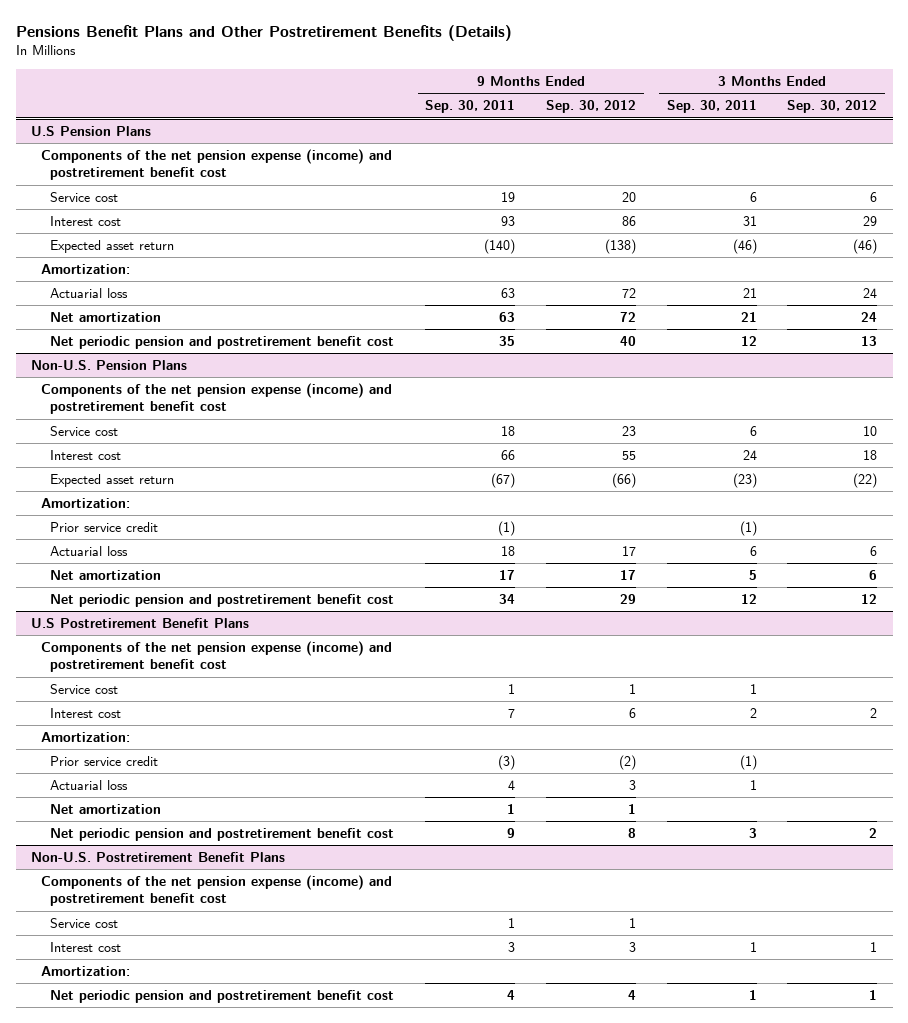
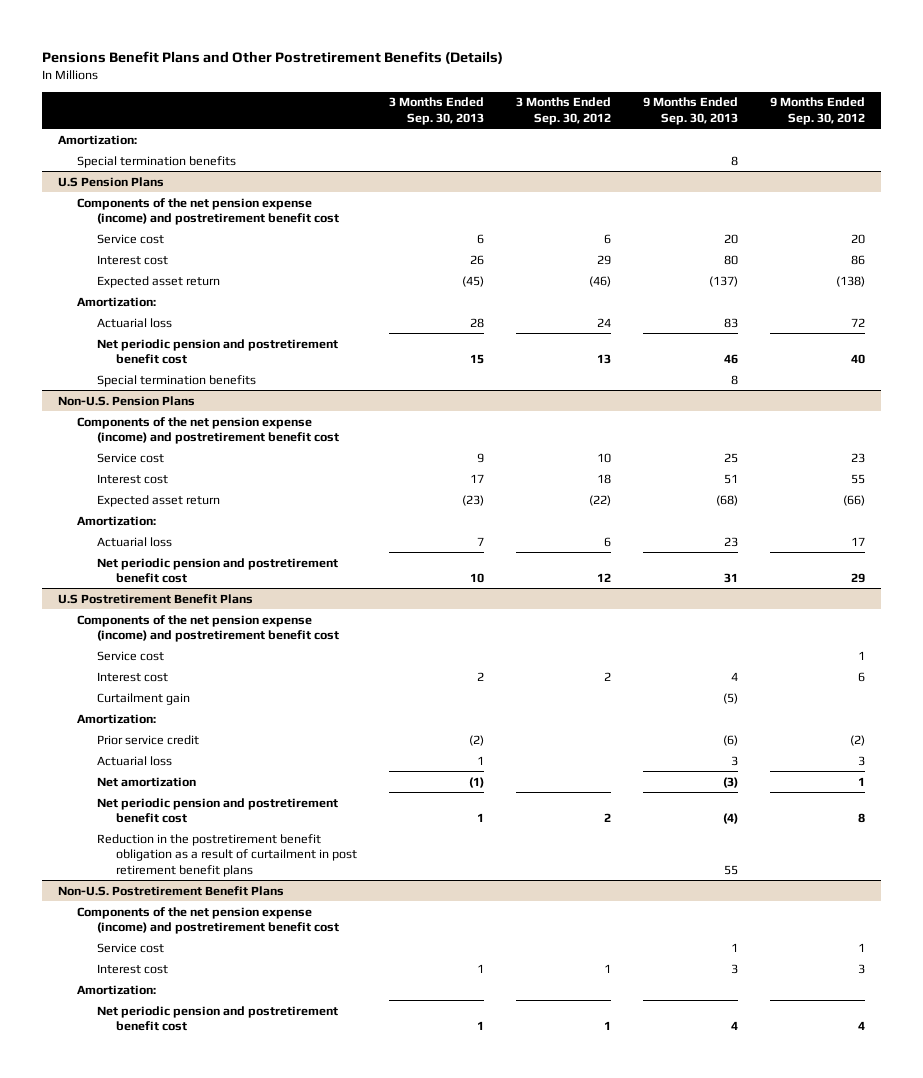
- | 9 Months Ended Sep. 30, 2011 | 9 Months Ended Sep. 30, 2012 | 3 Months Ended Sep. 30, 2011 | 3 Months Ended Sep. 30, 2012
+ | 3 Months Ended Sep. 30, 2013 | 3 Months Ended Sep. 30, 2012 | 9 Months Ended Sep. 30, 2013 | 9 Months Ended Sep. 30, 2012
+ Amortization:
+ Special termination benefits | | | 8 |
@ U.S Pension Plans
- Net amortization | 63 | 72 | 21 | 24
+ Special termination benefits | | | 8 |
@ Non-U.S. Pension Plans
- Prior service credit | (1) | | (1) |
- Net amortization | 17 | 17 | 5 | 6
@ U.S Postretirement Benefit Plans
+ Curtailment gain | | | (5) |
+ Reduction in the postretirement benefit obligation as a result of curtailment in post retirement benefit plans | | | 55 |

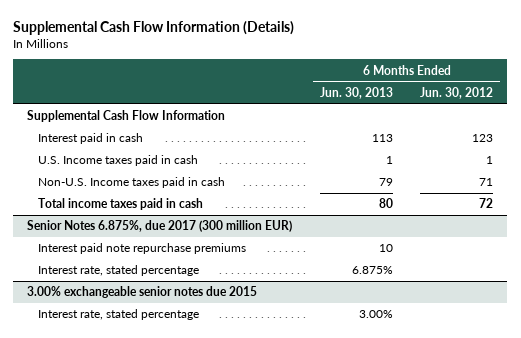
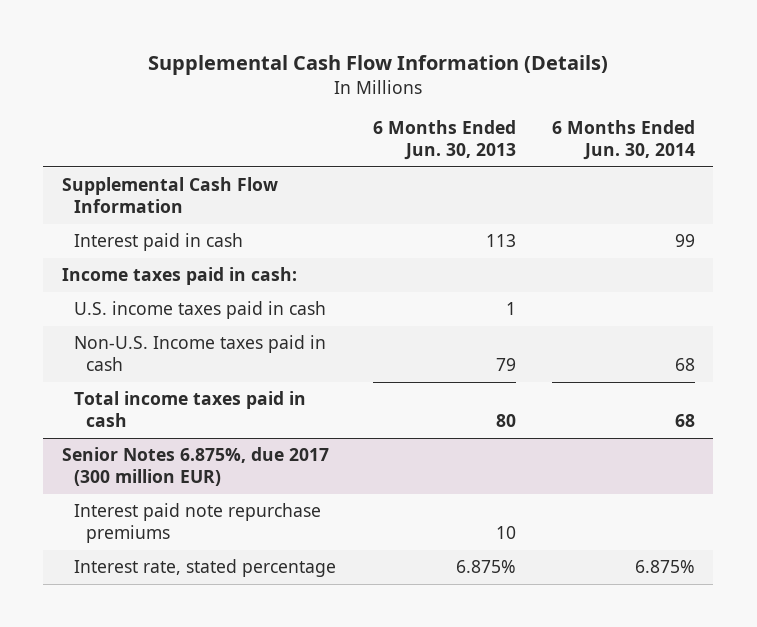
- | 6 Months Ended Jun. 30, 2013 | 6 Months Ended Jun. 30, 2012
+ | 6 Months Ended Jun. 30, 2013 | 6 Months Ended Jun. 30, 2014
- U.S. Income taxes paid in cash | 1 | 1
+ Income taxes paid in cash:
+ U.S. income taxes paid in cash | 1 |
- 3.00% exchangeable senior notes due 2015
- Interest rate, stated percentage | 3.00% |

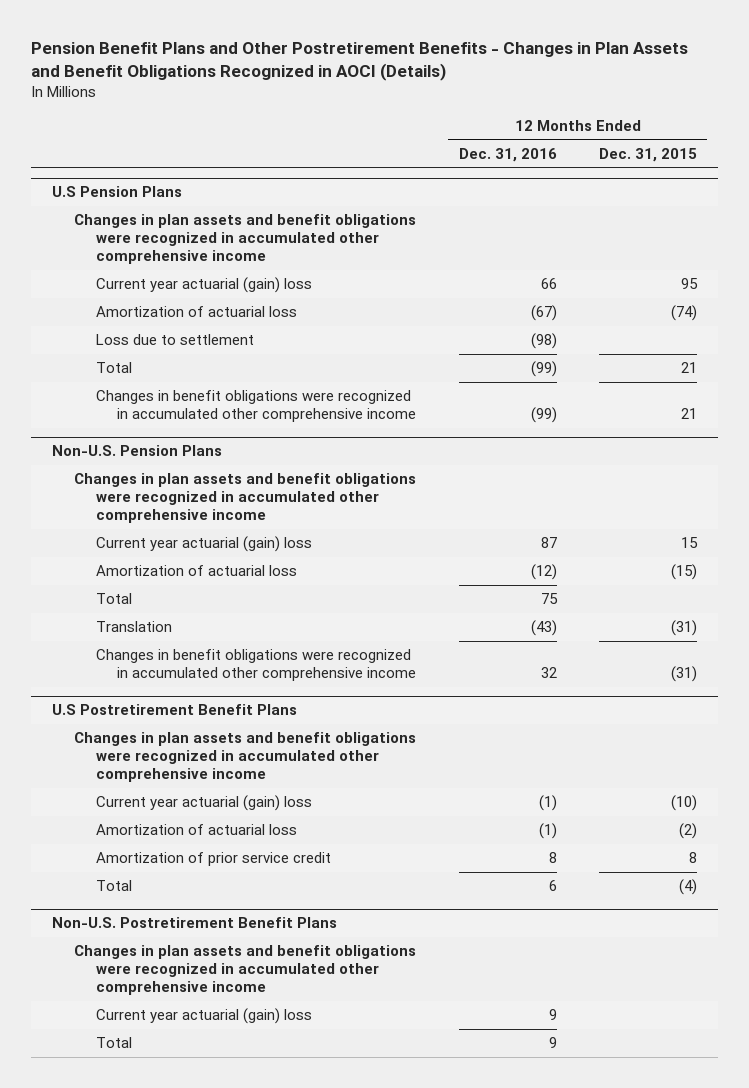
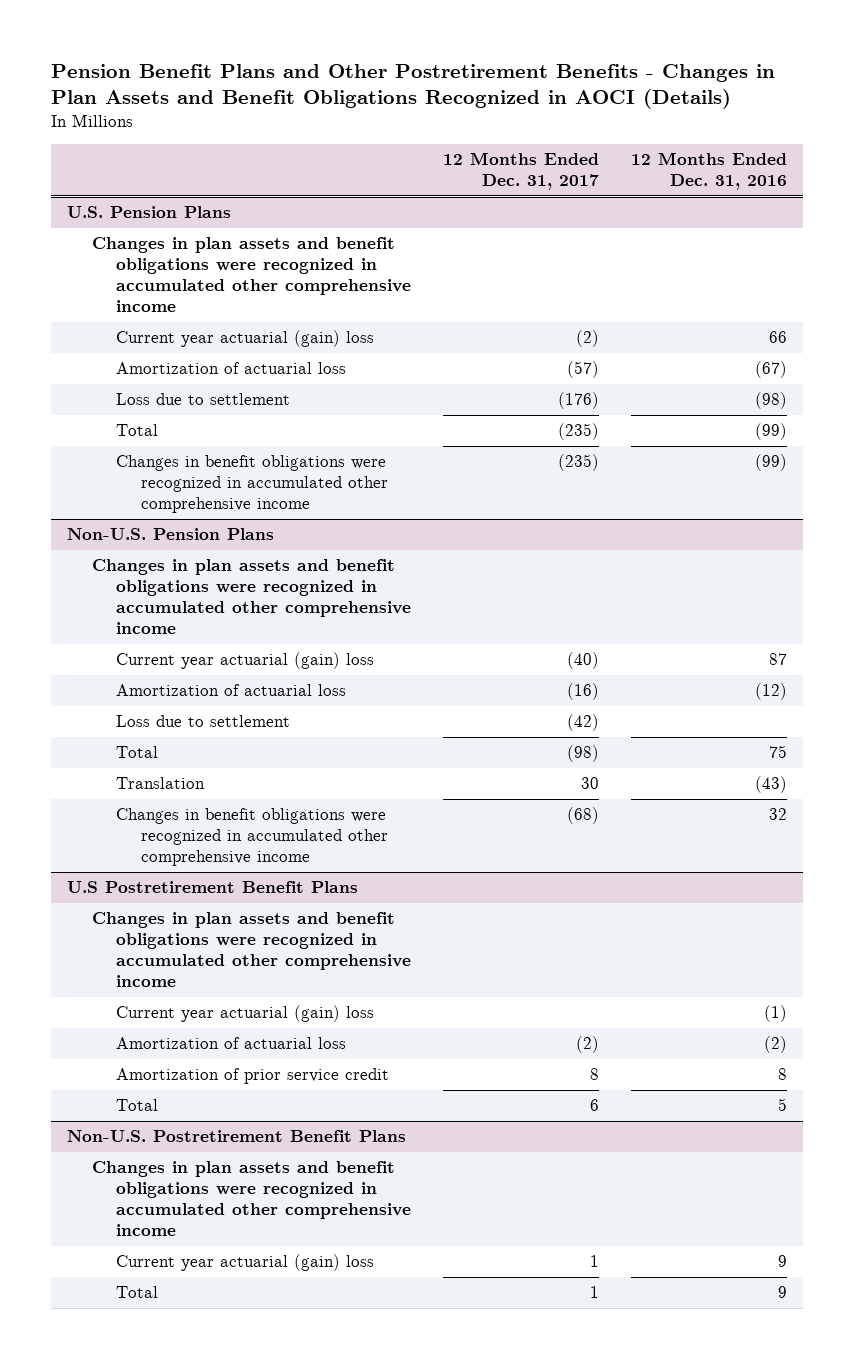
- | 12 Months Ended Dec. 31, 2016 | 12 Months Ended Dec. 31, 2015
+ | 12 Months Ended Dec. 31, 2017 | 12 Months Ended Dec. 31, 2016
- U.S Pension Plans
+ U.S. Pension Plans
@ Non-U.S. Pension Plans
+ Loss due to settlement | (42) |
@ U.S Postretirement Benefit Plans
- Amortization of actuarial loss | (1) | (2)
+ Amortization of actuarial loss | (2) | (2)
- Total | 6 | (4)
+ Total | 6 | 5

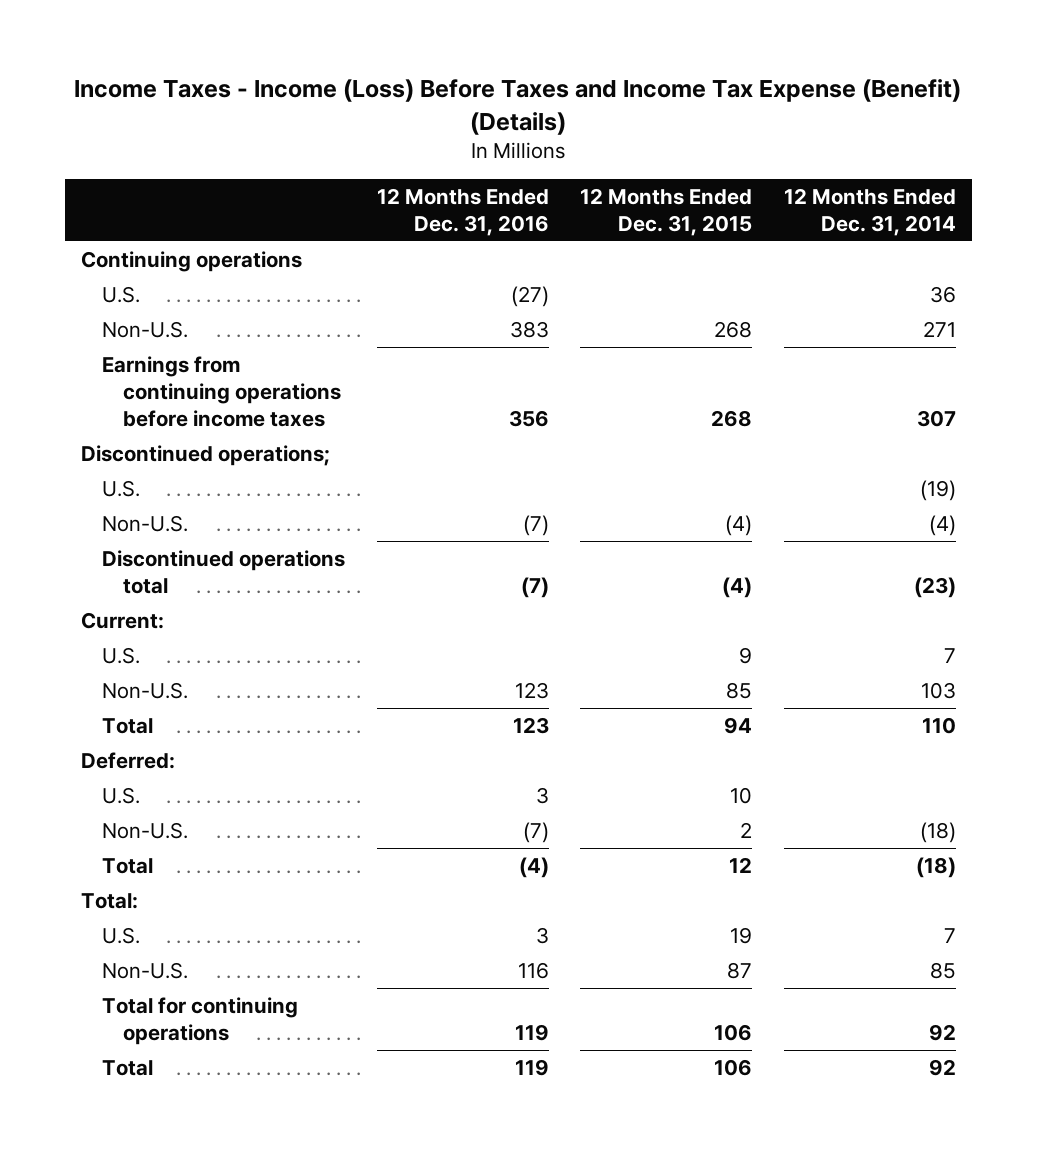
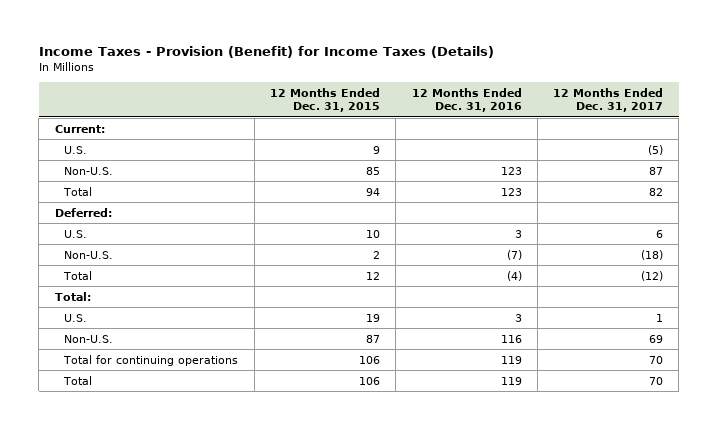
- Income Taxes - Income (Loss) Before Taxes and Income Tax Expense (Benefit) (Details)
+ Income Taxes - Provision (Benefit) for Income Taxes (Details)
- | 12 Months Ended Dec. 31, 2016 | 12 Months Ended Dec. 31, 2015 | 12 Months Ended Dec. 31, 2014
+ | 12 Months Ended Dec. 31, 2015 | 12 Months Ended Dec. 31, 2016 | 12 Months Ended Dec. 31, 2017
- Continuing operations
- U.S. | (27) | | 36
- Non-U.S. | 383 | 268 | 271
- Earnings from continuing operations before income taxes | 356 | 268 | 307
- Discontinued operations;
- U.S. | | | (19)
- Non-U.S. | (7) | (4) | (4)
- Discontinued operations total | (7) | (4) | (23)

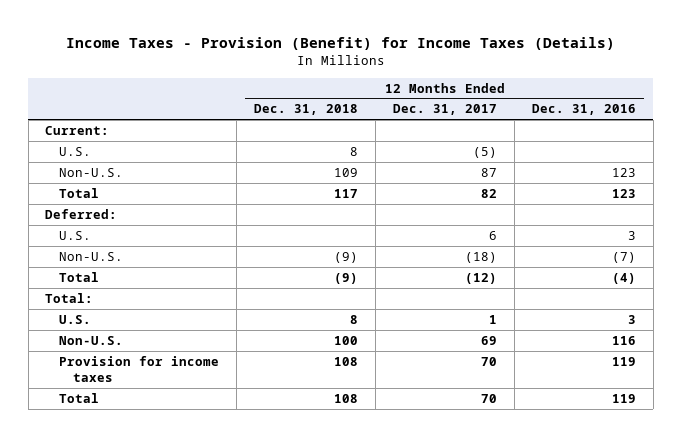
- | 12 Months Ended Dec. 31, 2015 | 12 Months Ended Dec. 31, 2016 | 12 Months Ended Dec. 31, 2017
+ | 12 Months Ended Dec. 31, 2018 | 12 Months Ended Dec. 31, 2017 | 12 Months Ended Dec. 31, 2016
- Total for continuing operations | 106 | 119 | 70
+ Provision for income taxes | 108 | 70 | 119

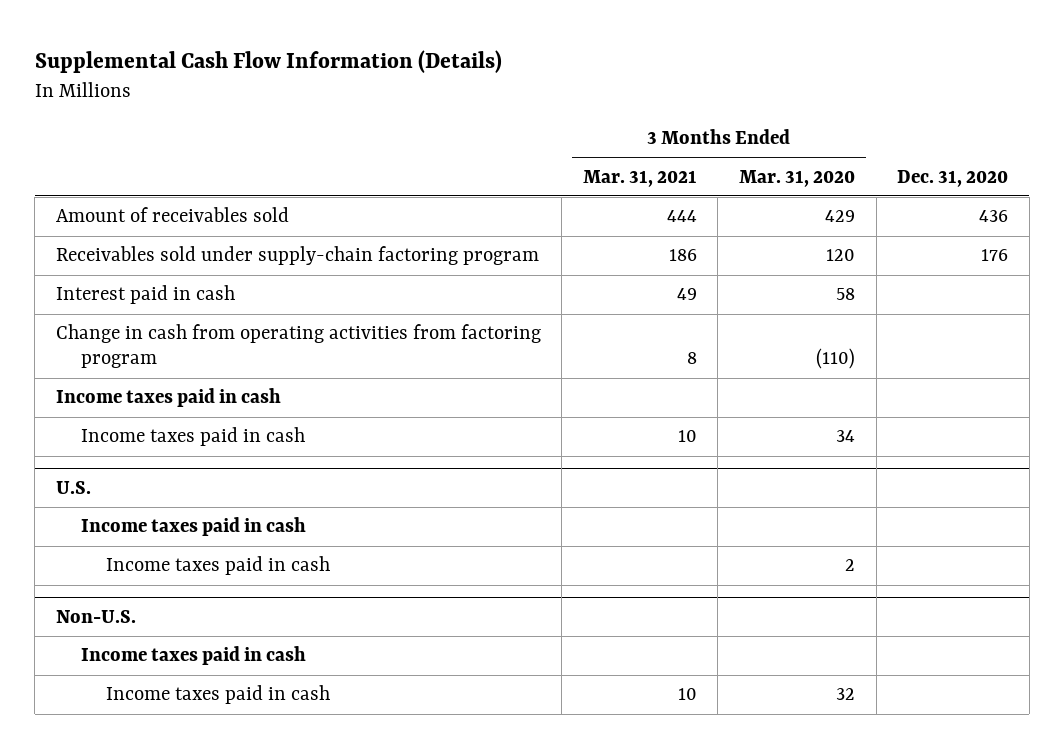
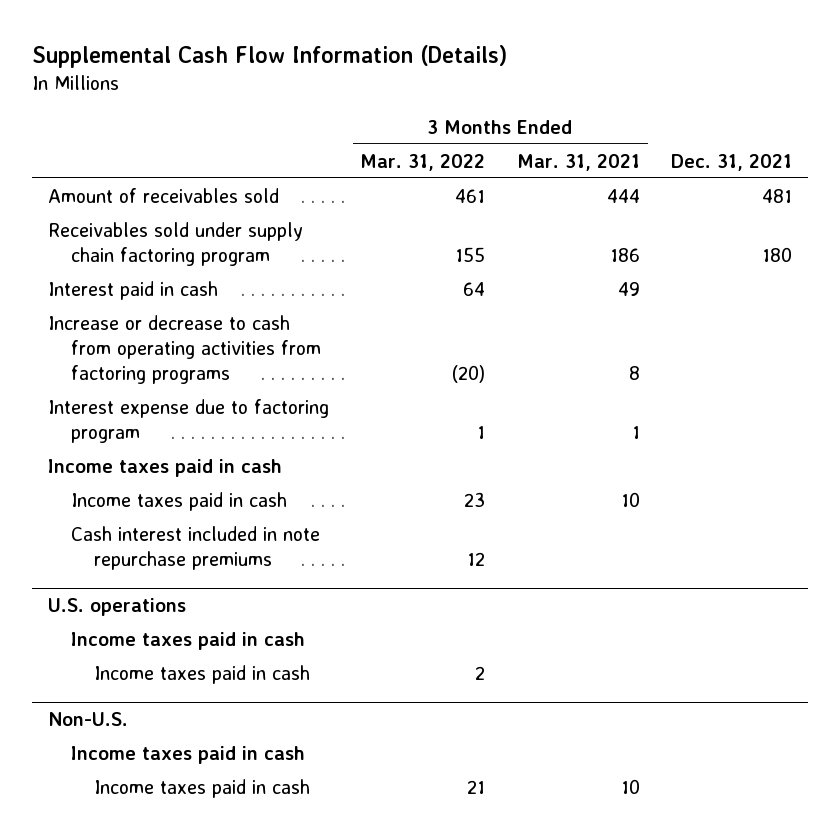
- | 3 Months Ended Mar. 31, 2021 | 3 Months Ended Mar. 31, 2020 | Dec. 31, 2020
+ | 3 Months Ended Mar. 31, 2022 | 3 Months Ended Mar. 31, 2021 | Dec. 31, 2021
- Receivables sold under supply-chain factoring program | 186 | 120 | 176
+ Receivables sold under supply chain factoring program | 155 | 186 | 180
- Change in cash from operating activities from factoring program | 8 | (110) |
+ Increase or decrease to cash from operating activities from factoring programs | (20) | 8 |
+ Interest expense due to factoring program | 1 | 1 |
- U.S.
+ Cash interest included in note repurchase premiums | 12 | |
+ U.S. operations

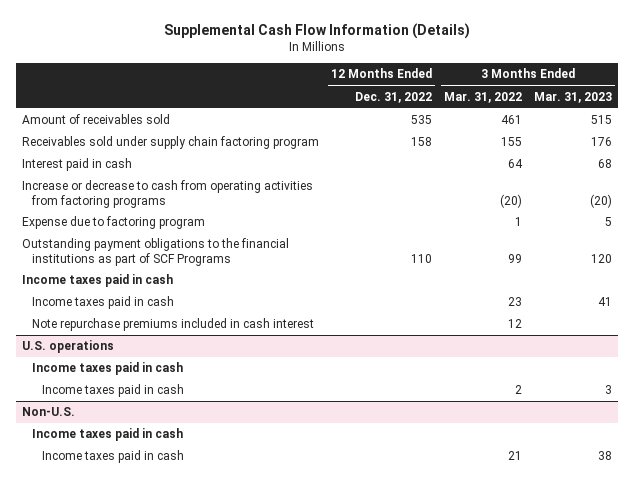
- | 3 Months Ended Mar. 31, 2022 | 3 Months Ended Mar. 31, 2021 | Dec. 31, 2021
+ | 12 Months Ended Dec. 31, 2022 | 3 Months Ended Mar. 31, 2022 | 3 Months Ended Mar. 31, 2023
- Interest expense due to factoring program | 1 | 1 |
+ Expense due to factoring program | | 1 | 5
+ Outstanding payment obligations to the financial institutions as part of SCF Programs | 110 | 99 | 120
- Cash interest included in note repurchase premiums | 12 | |
+ Note repurchase premiums included in cash interest | | 12 |

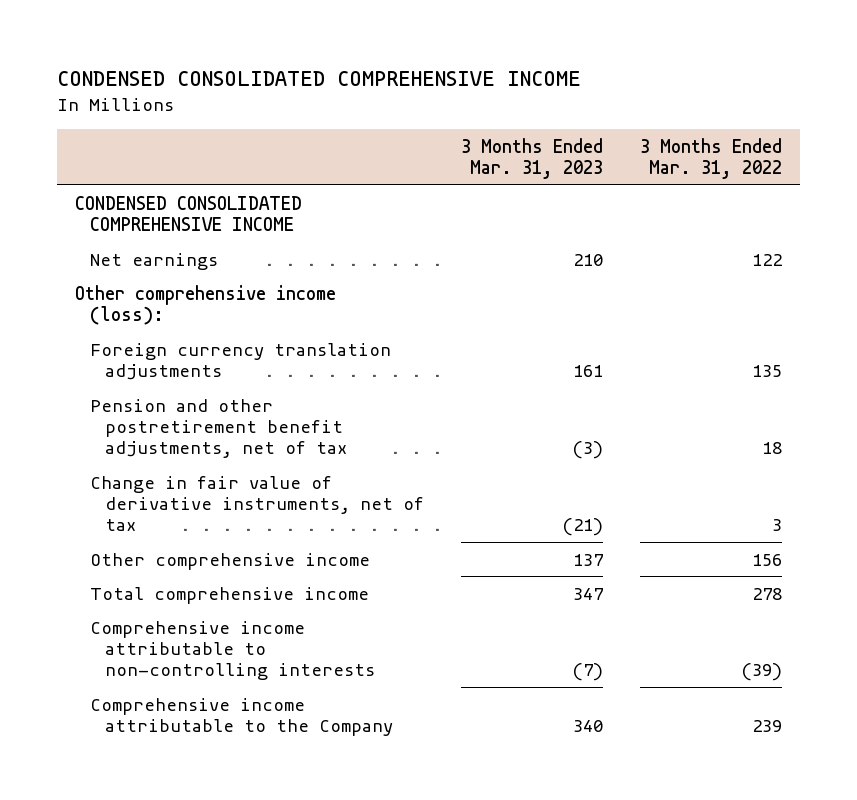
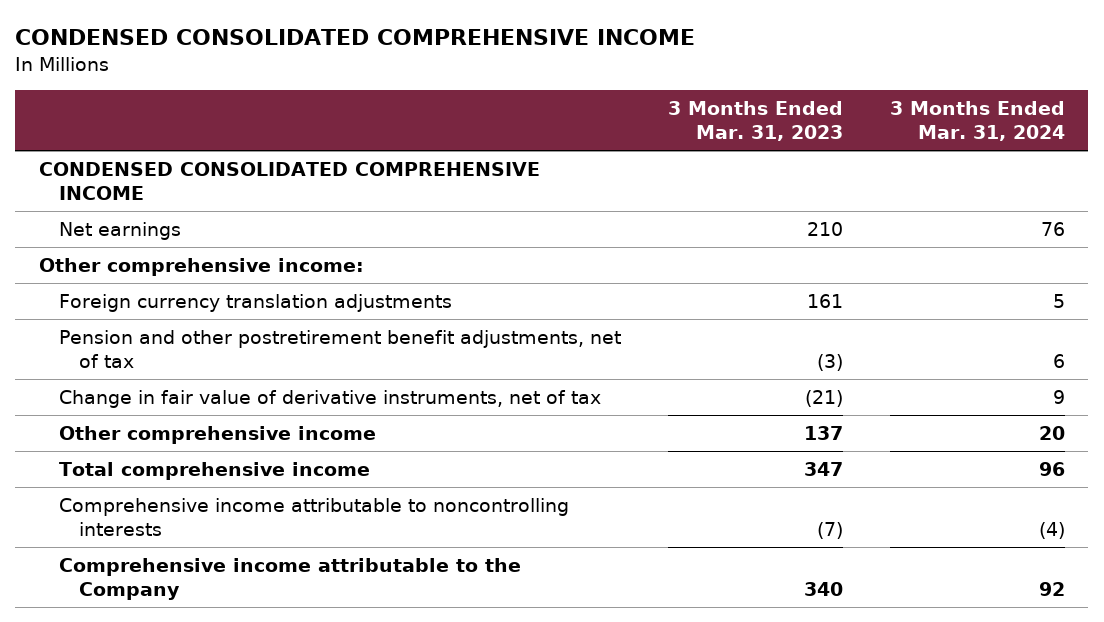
- | 3 Months Ended Mar. 31, 2023 | 3 Months Ended Mar. 31, 2022
+ | 3 Months Ended Mar. 31, 2023 | 3 Months Ended Mar. 31, 2024
- Other comprehensive income (loss):
+ Other comprehensive income:
- Comprehensive income attributable to non-controlling interests | (7) | (39)
+ Comprehensive income attributable to noncontrolling interests | (7) | (4)

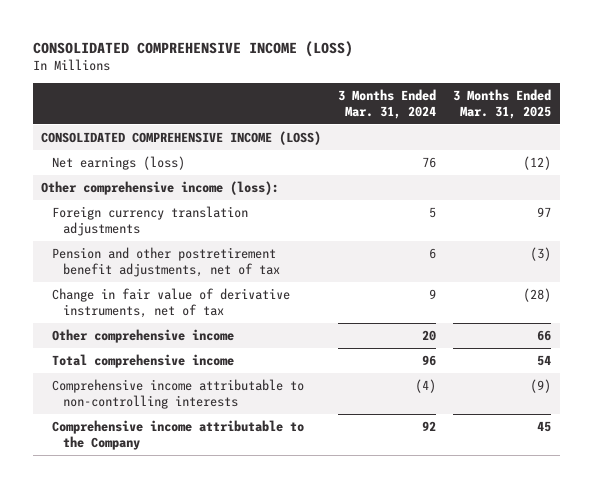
- CONDENSED CONSOLIDATED COMPREHENSIVE INCOME
+ CONSOLIDATED COMPREHENSIVE INCOME (LOSS)
- | 3 Months Ended Mar. 31, 2023 | 3 Months Ended Mar. 31, 2024
+ | 3 Months Ended Mar. 31, 2024 | 3 Months Ended Mar. 31, 2025
- CONDENSED CONSOLIDATED COMPREHENSIVE INCOME
- Net earnings | 210 | 76
- Other comprehensive income:
+ CONSOLIDATED COMPREHENSIVE INCOME (LOSS)
+ Net earnings (loss) | 76 | (12)
+ Other comprehensive income (loss):
- Comprehensive income attributable to noncontrolling interests | (7) | (4)
+ Comprehensive income attributable to non-controlling interests | (4) | (9)

